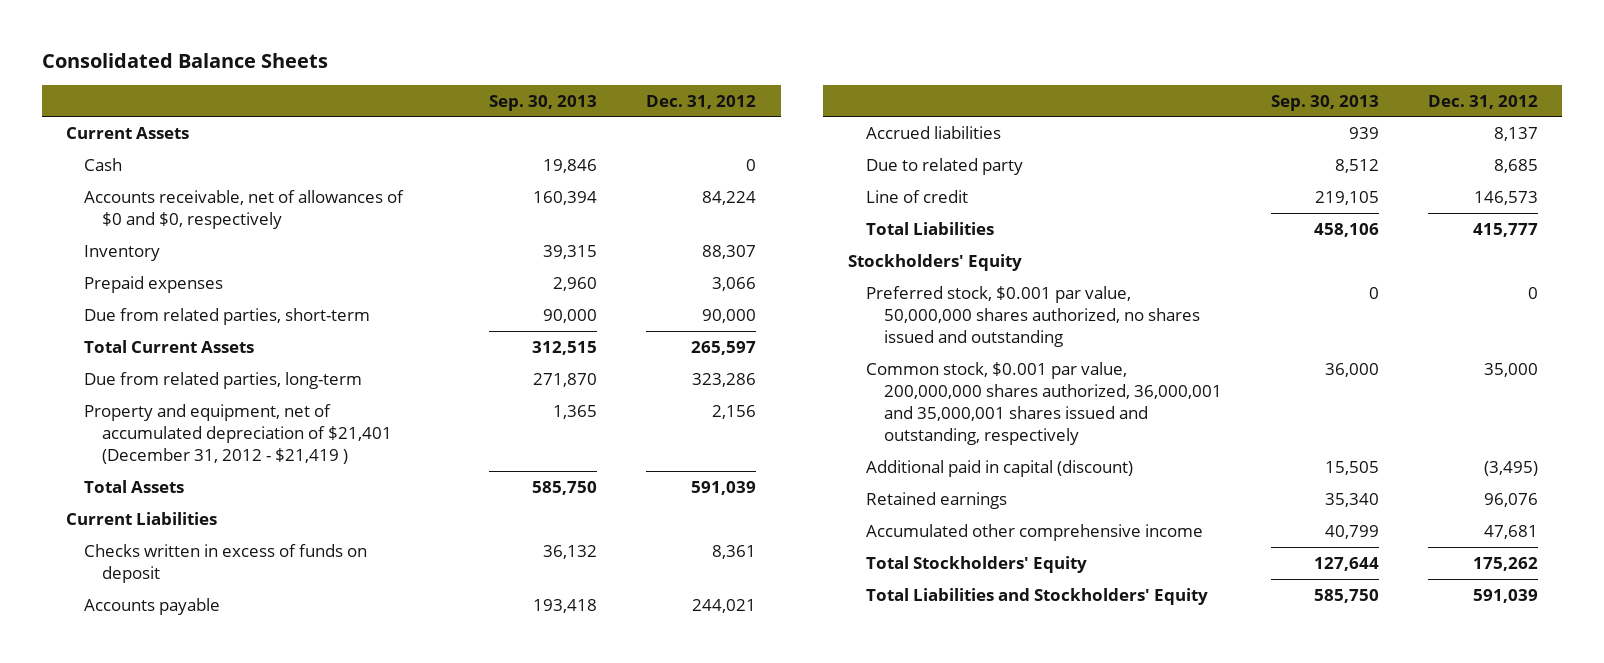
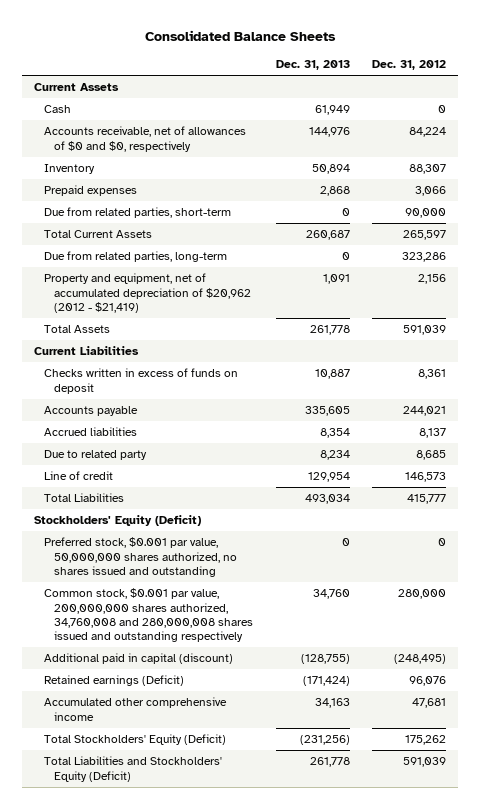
- | Sep. 30, 2013 | Dec. 31, 2012
+ | Dec. 31, 2013 | Dec. 31, 2012
- Property and equipment, net of accumulated depreciation of $21,401 (December 31, 2012 - $21,419 ) | 1,365 | 2,156
+ Property and equipment, net of accumulated depreciation of $20,962 (2012 - $21,419) | 1,091 | 2,156
- Stockholders' Equity
+ Stockholders' Equity (Deficit)
- Common stock, $0.001 par value, 200,000,000 shares authorized, 36,000,001 and 35,000,001 shares issued and outstanding, respectively | 36,000 | 35,000
- Additional paid in capital (discount) | 15,505 | (3,495)
- Retained earnings | 35,340 | 96,076
+ Common stock, $0.001 par value, 200,000,000 shares authorized, 34,760,008 and 280,000,008 shares issued and outstanding respectively | 34,760 | 280,000
+ Additional paid in capital (discount) | (128,755) | (248,495)
+ Retained earnings (Deficit) | (171,424) | 96,076
- Total Stockholders' Equity | 127,644 | 175,262
- Total Liabilities and Stockholders' Equity | 585,750 | 591,039
+ Total Stockholders' Equity (Deficit) | (231,256) | 175,262
+ Total Liabilities and Stockholders' Equity (Deficit) | 261,778 | 591,039

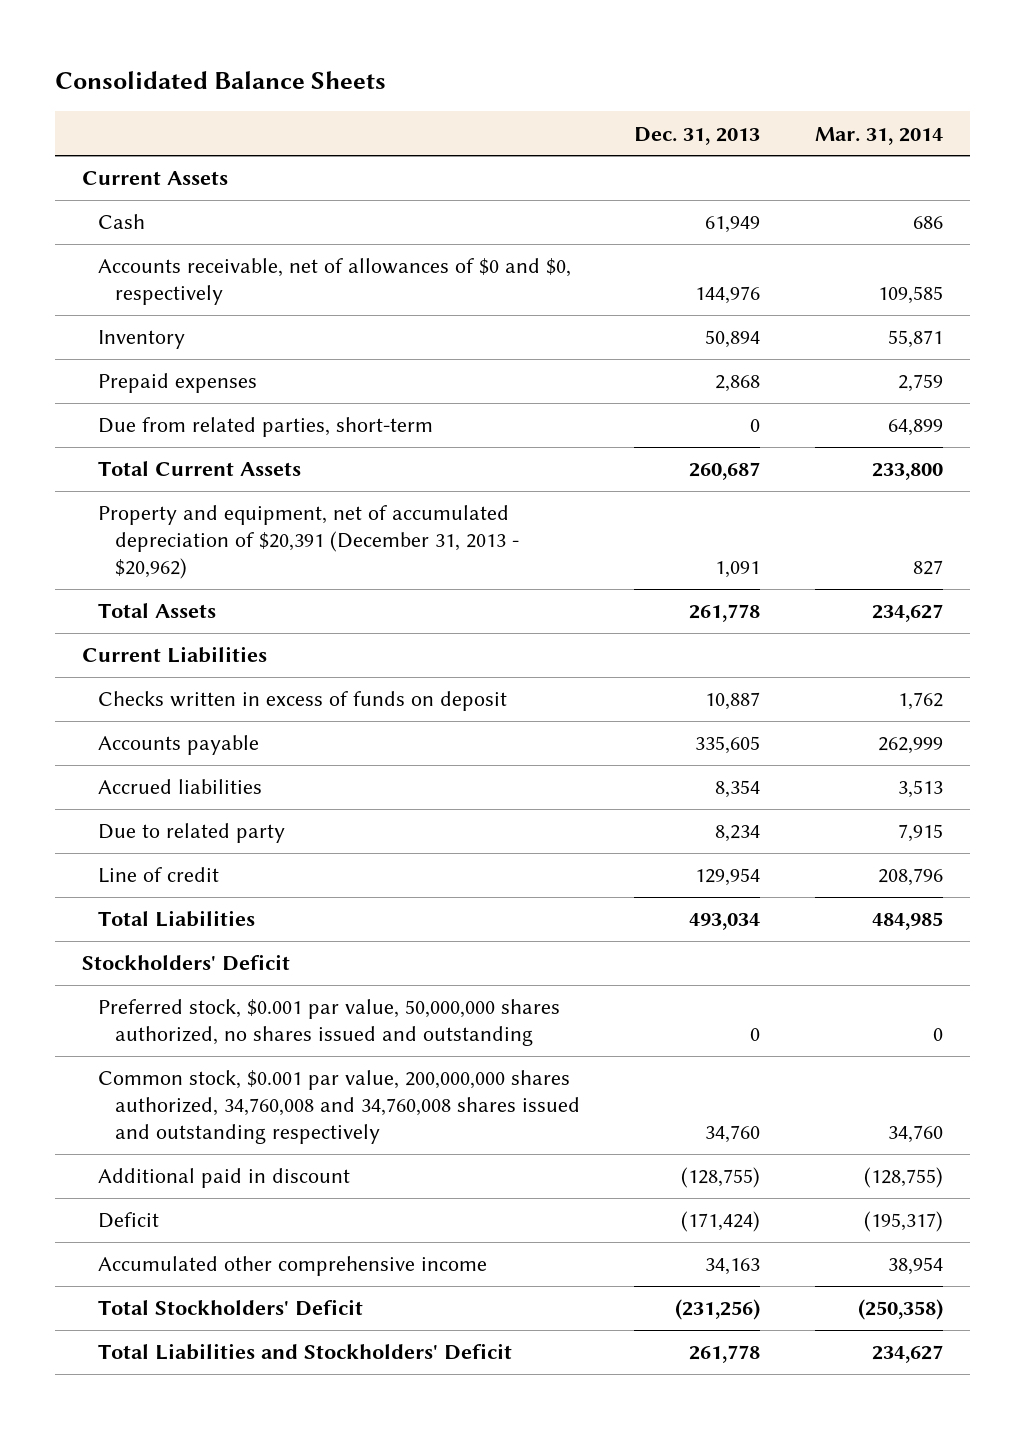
- | Dec. 31, 2013 | Dec. 31, 2012
+ | Dec. 31, 2013 | Mar. 31, 2014
- Due from related parties, long-term | 0 | 323,286
- Property and equipment, net of accumulated depreciation of $20,962 (2012 - $21,419) | 1,091 | 2,156
+ Property and equipment, net of accumulated depreciation of $20,391 (December 31, 2013 - $20,962) | 1,091 | 827
- Stockholders' Equity (Deficit)
+ Stockholders' Deficit
- Common stock, $0.001 par value, 200,000,000 shares authorized, 34,760,008 and 280,000,008 shares issued and outstanding respectively | 34,760 | 280,000
- Additional paid in capital (discount) | (128,755) | (248,495)
- Retained earnings (Deficit) | (171,424) | 96,076
+ Common stock, $0.001 par value, 200,000,000 shares authorized, 34,760,008 and 34,760,008 shares issued and outstanding respectively | 34,760 | 34,760
+ Additional paid in discount | (128,755) | (128,755)
+ Deficit | (171,424) | (195,317)
- Total Stockholders' Equity (Deficit) | (231,256) | 175,262
- Total Liabilities and Stockholders' Equity (Deficit) | 261,778 | 591,039
+ Total Stockholders' Deficit | (231,256) | (250,358)
+ Total Liabilities and Stockholders' Deficit | 261,778 | 234,627

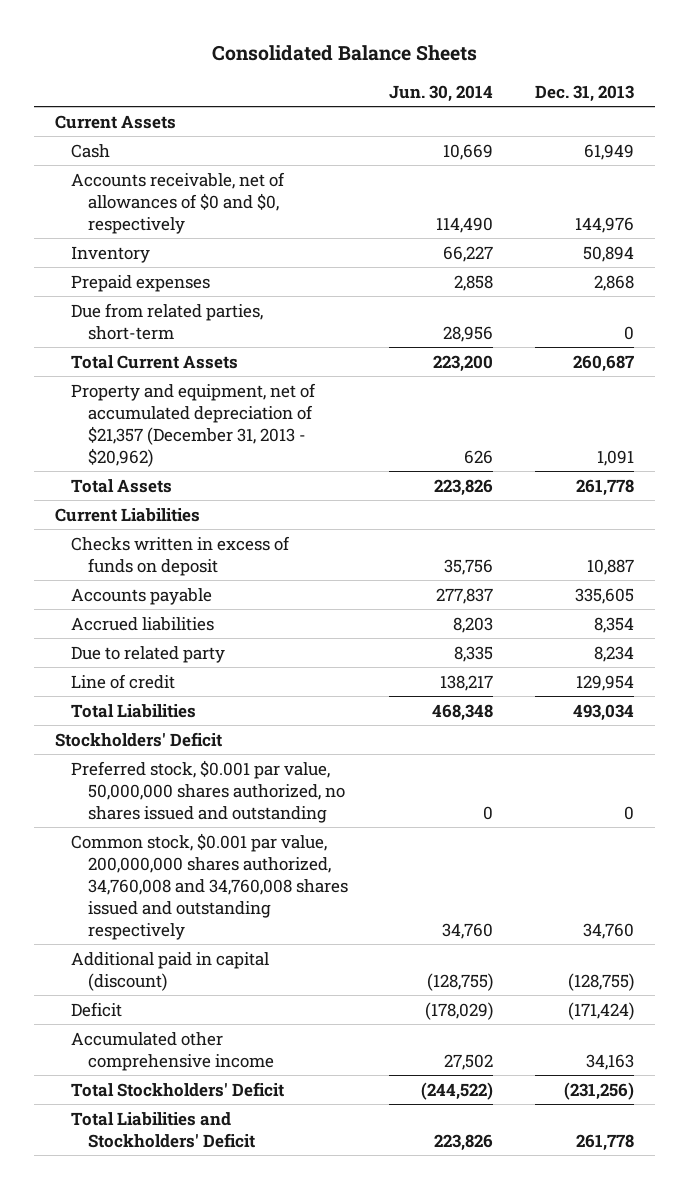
- | Dec. 31, 2013 | Mar. 31, 2014
+ | Jun. 30, 2014 | Dec. 31, 2013
- Property and equipment, net of accumulated depreciation of $20,391 (December 31, 2013 - $20,962) | 1,091 | 827
+ Property and equipment, net of accumulated depreciation of $21,357 (December 31, 2013 - $20,962) | 626 | 1,091
- Additional paid in discount | (128,755) | (128,755)
+ Additional paid in capital (discount) | (128,755) | (128,755)

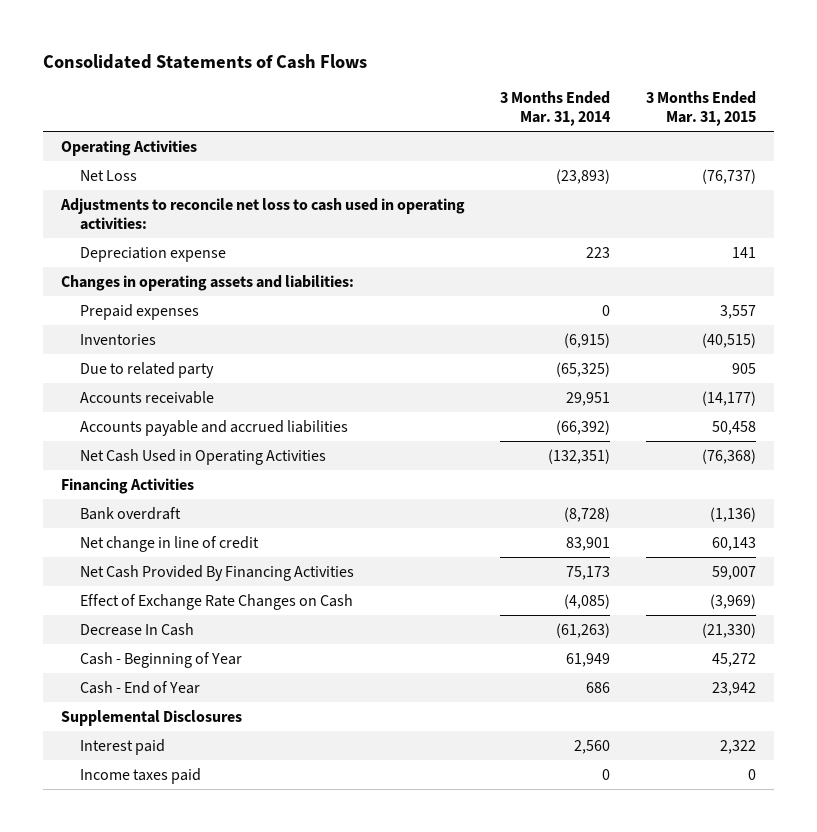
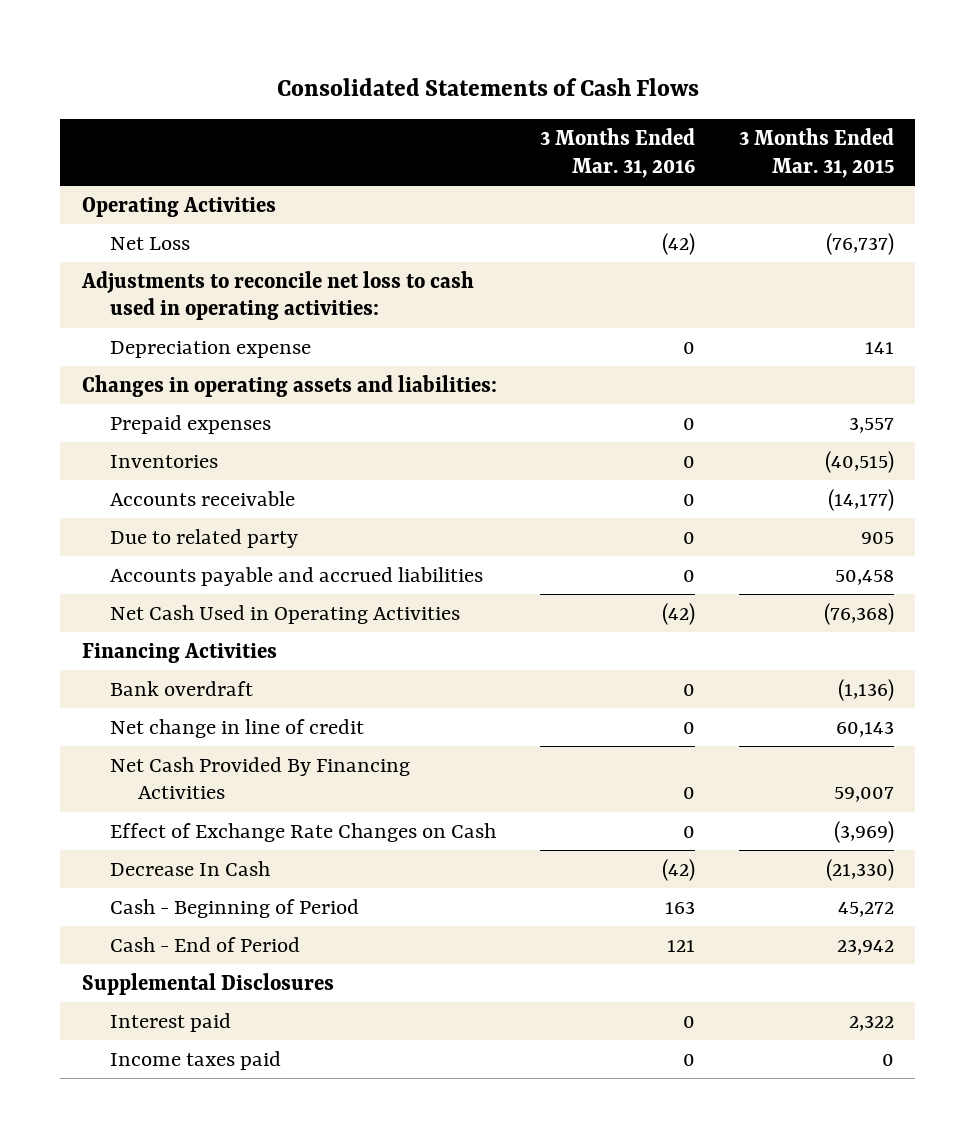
- | 3 Months Ended Mar. 31, 2014 | 3 Months Ended Mar. 31, 2015
+ | 3 Months Ended Mar. 31, 2016 | 3 Months Ended Mar. 31, 2015
moved down: Due to related party | 0 | 905
- Cash - Beginning of Year | 61,949 | 45,272
- Cash - End of Year | 686 | 23,942
+ Cash - Beginning of Period | 163 | 45,272
+ Cash - End of Period | 121 | 23,942

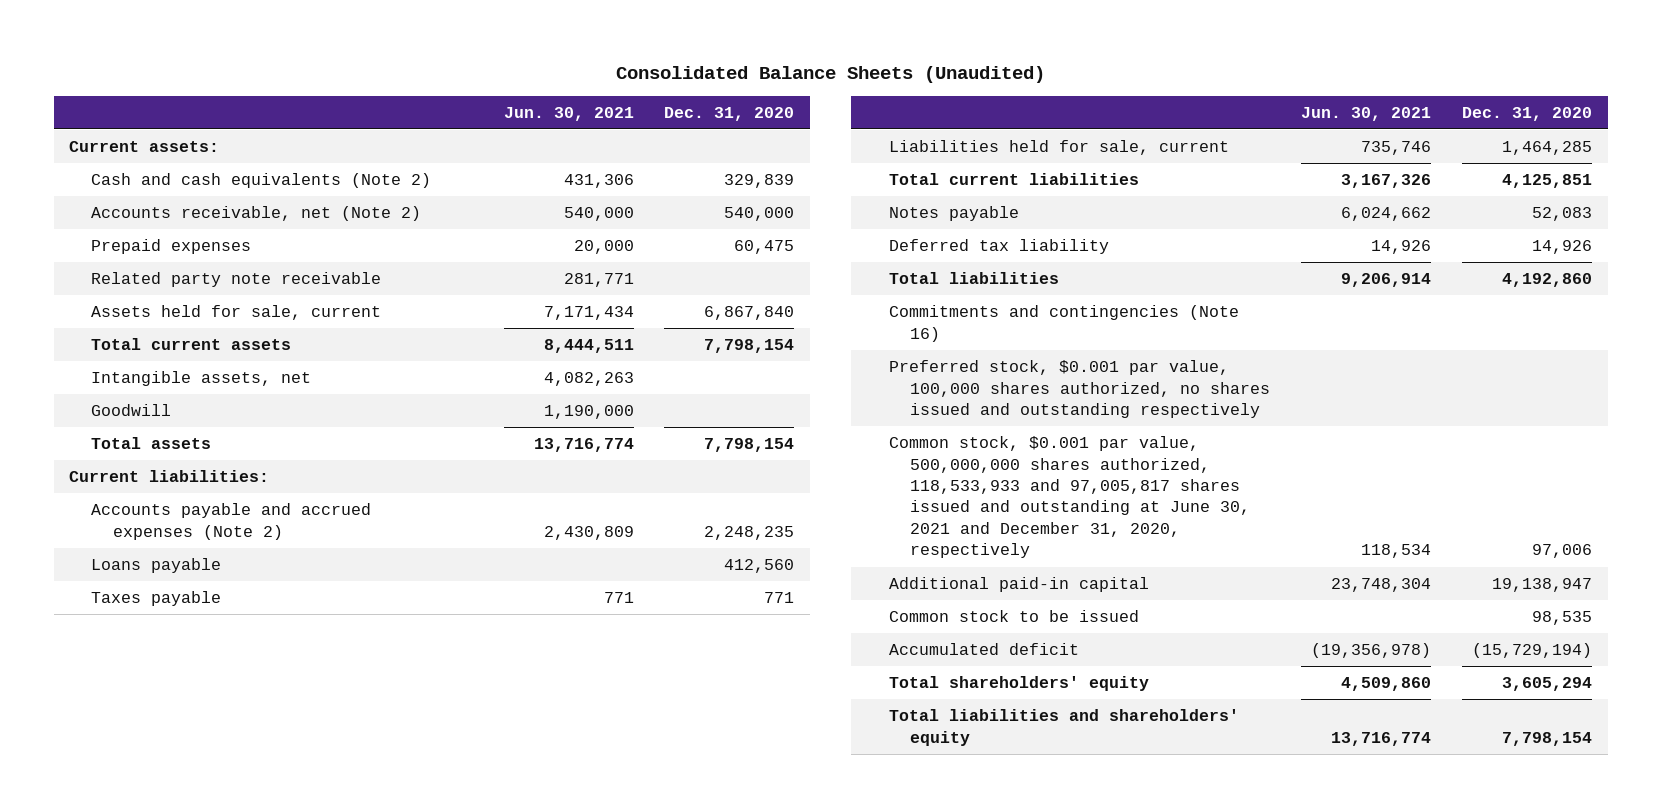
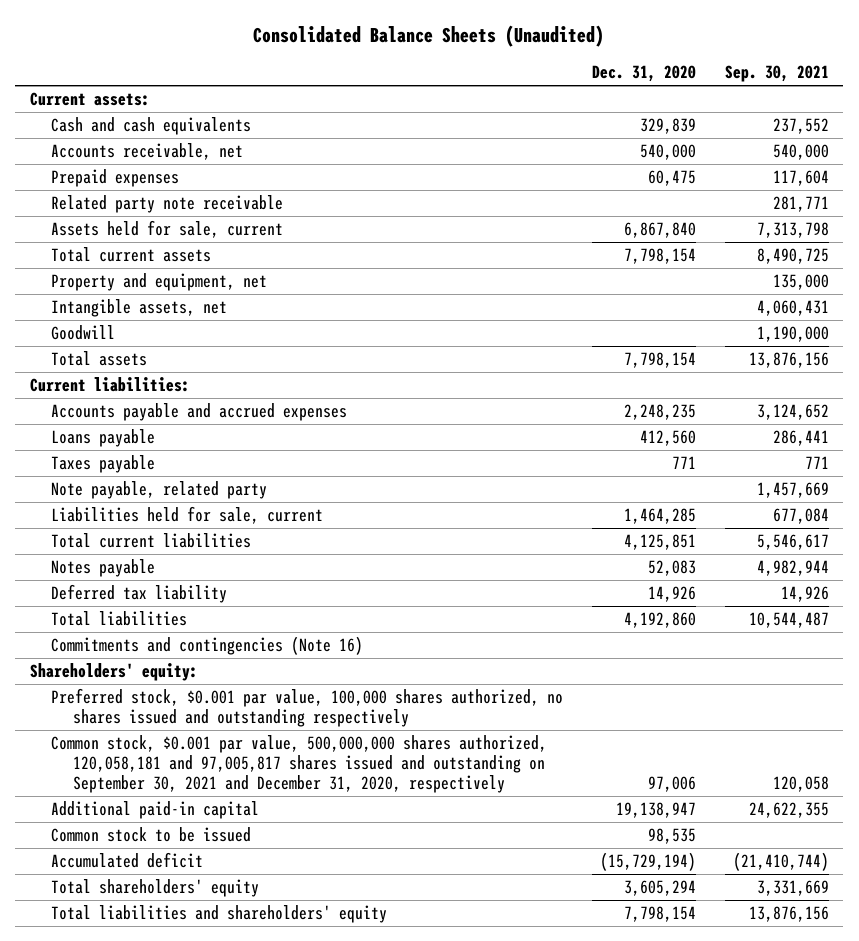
- | Jun. 30, 2021 | Dec. 31, 2020
+ | Dec. 31, 2020 | Sep. 30, 2021
- Cash and cash equivalents (Note 2) | 431,306 | 329,839
- Accounts receivable, net (Note 2) | 540,000 | 540,000
+ Cash and cash equivalents | 329,839 | 237,552
+ Accounts receivable, net | 540,000 | 540,000
+ Property and equipment, net | | 135,000
- Accounts payable and accrued expenses (Note 2) | 2,430,809 | 2,248,235
+ Accounts payable and accrued expenses | 2,248,235 | 3,124,652
+ Note payable, related party | | 1,457,669
+ Shareholders' equity:
- Common stock, $0.001 par value, 500,000,000 shares authorized, 118,533,933 and 97,005,817 shares issued and outstanding at June 30, 2021 and December 31, 2020, respectively | 118,534 | 97,006
+ Common stock, $0.001 par value, 500,000,000 shares authorized, 120,058,181 and 97,005,817 shares issued and outstanding on September 30, 2021 and December 31, 2020, respectively | 97,006 | 120,058

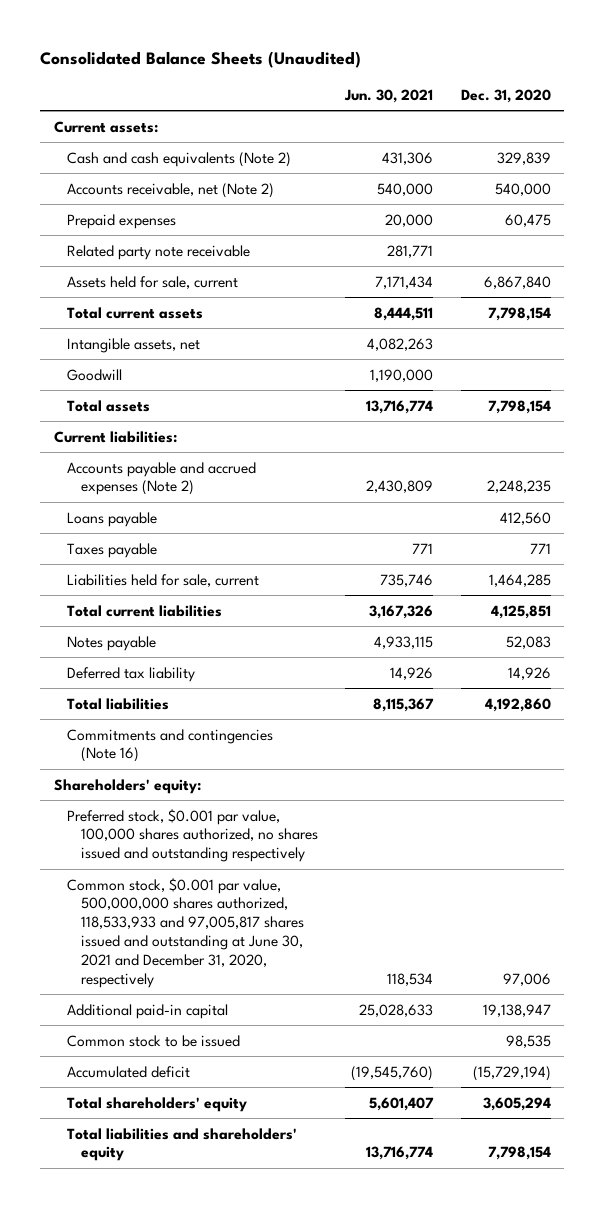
- | Dec. 31, 2020 | Sep. 30, 2021
+ | Jun. 30, 2021 | Dec. 31, 2020
- Cash and cash equivalents | 329,839 | 237,552
- Accounts receivable, net | 540,000 | 540,000
+ Cash and cash equivalents (Note 2) | 431,306 | 329,839
+ Accounts receivable, net (Note 2) | 540,000 | 540,000
- Property and equipment, net | | 135,000
- Accounts payable and accrued expenses | 2,248,235 | 3,124,652
+ Accounts payable and accrued expenses (Note 2) | 2,430,809 | 2,248,235
- Note payable, related party | | 1,457,669
- Common stock, $0.001 par value, 500,000,000 shares authorized, 120,058,181 and 97,005,817 shares issued and outstanding on September 30, 2021 and December 31, 2020, respectively | 97,006 | 120,058
+ Common stock, $0.001 par value, 500,000,000 shares authorized, 118,533,933 and 97,005,817 shares issued and outstanding at June 30, 2021 and December 31, 2020, respectively | 118,534 | 97,006

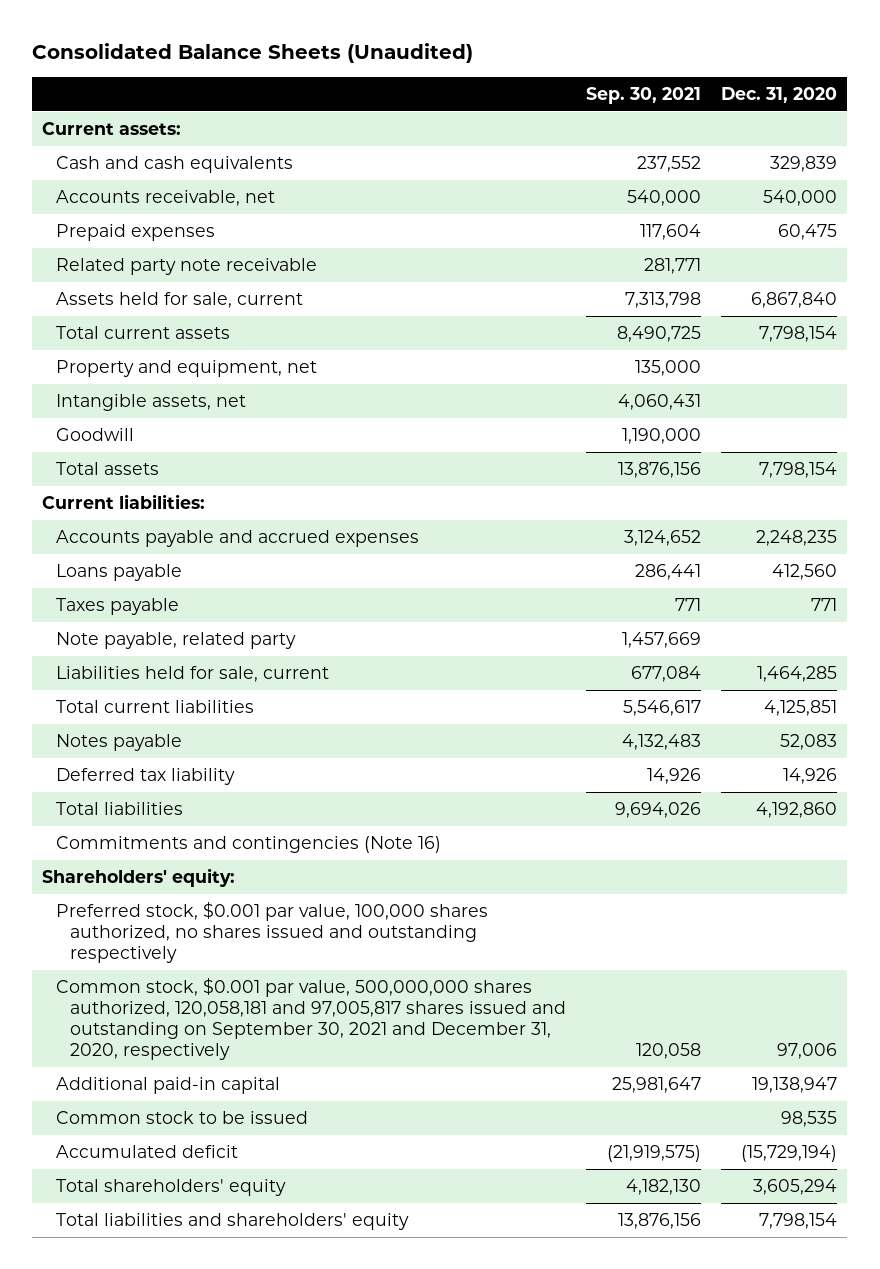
- | Jun. 30, 2021 | Dec. 31, 2020
+ | Sep. 30, 2021 | Dec. 31, 2020
- Cash and cash equivalents (Note 2) | 431,306 | 329,839
- Accounts receivable, net (Note 2) | 540,000 | 540,000
+ Cash and cash equivalents | 237,552 | 329,839
+ Accounts receivable, net | 540,000 | 540,000
+ Property and equipment, net | 135,000 |
- Accounts payable and accrued expenses (Note 2) | 2,430,809 | 2,248,235
+ Accounts payable and accrued expenses | 3,124,652 | 2,248,235
+ Note payable, related party | 1,457,669 |
- Common stock, $0.001 par value, 500,000,000 shares authorized, 118,533,933 and 97,005,817 shares issued and outstanding at June 30, 2021 and December 31, 2020, respectively | 118,534 | 97,006
+ Common stock, $0.001 par value, 500,000,000 shares authorized, 120,058,181 and 97,005,817 shares issued and outstanding on September 30, 2021 and December 31, 2020, respectively | 120,058 | 97,006

